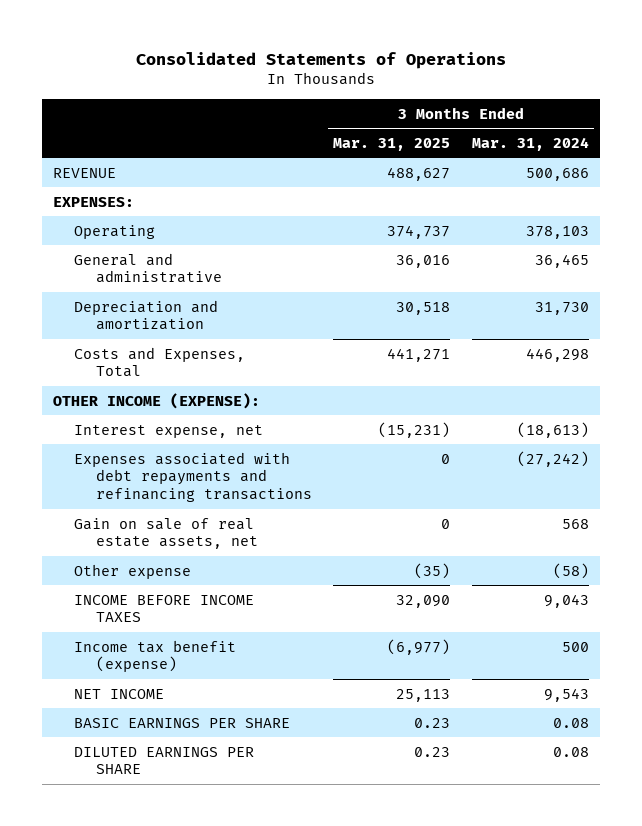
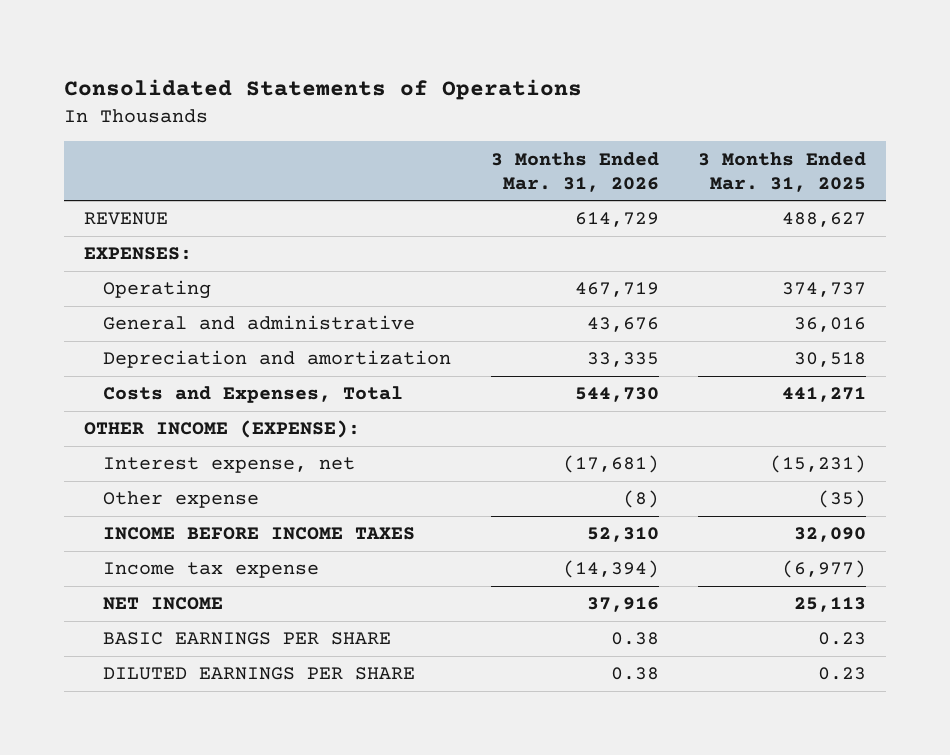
- | 3 Months Ended Mar. 31, 2025 | 3 Months Ended Mar. 31, 2024
+ | 3 Months Ended Mar. 31, 2026 | 3 Months Ended Mar. 31, 2025
- Expenses associated with debt repayments and refinancing transactions | 0 | (27,242)
- Gain on sale of real estate assets, net | 0 | 568
- Income tax benefit (expense) | (6,977) | 500
+ Income tax expense | (14,394) | (6,977)

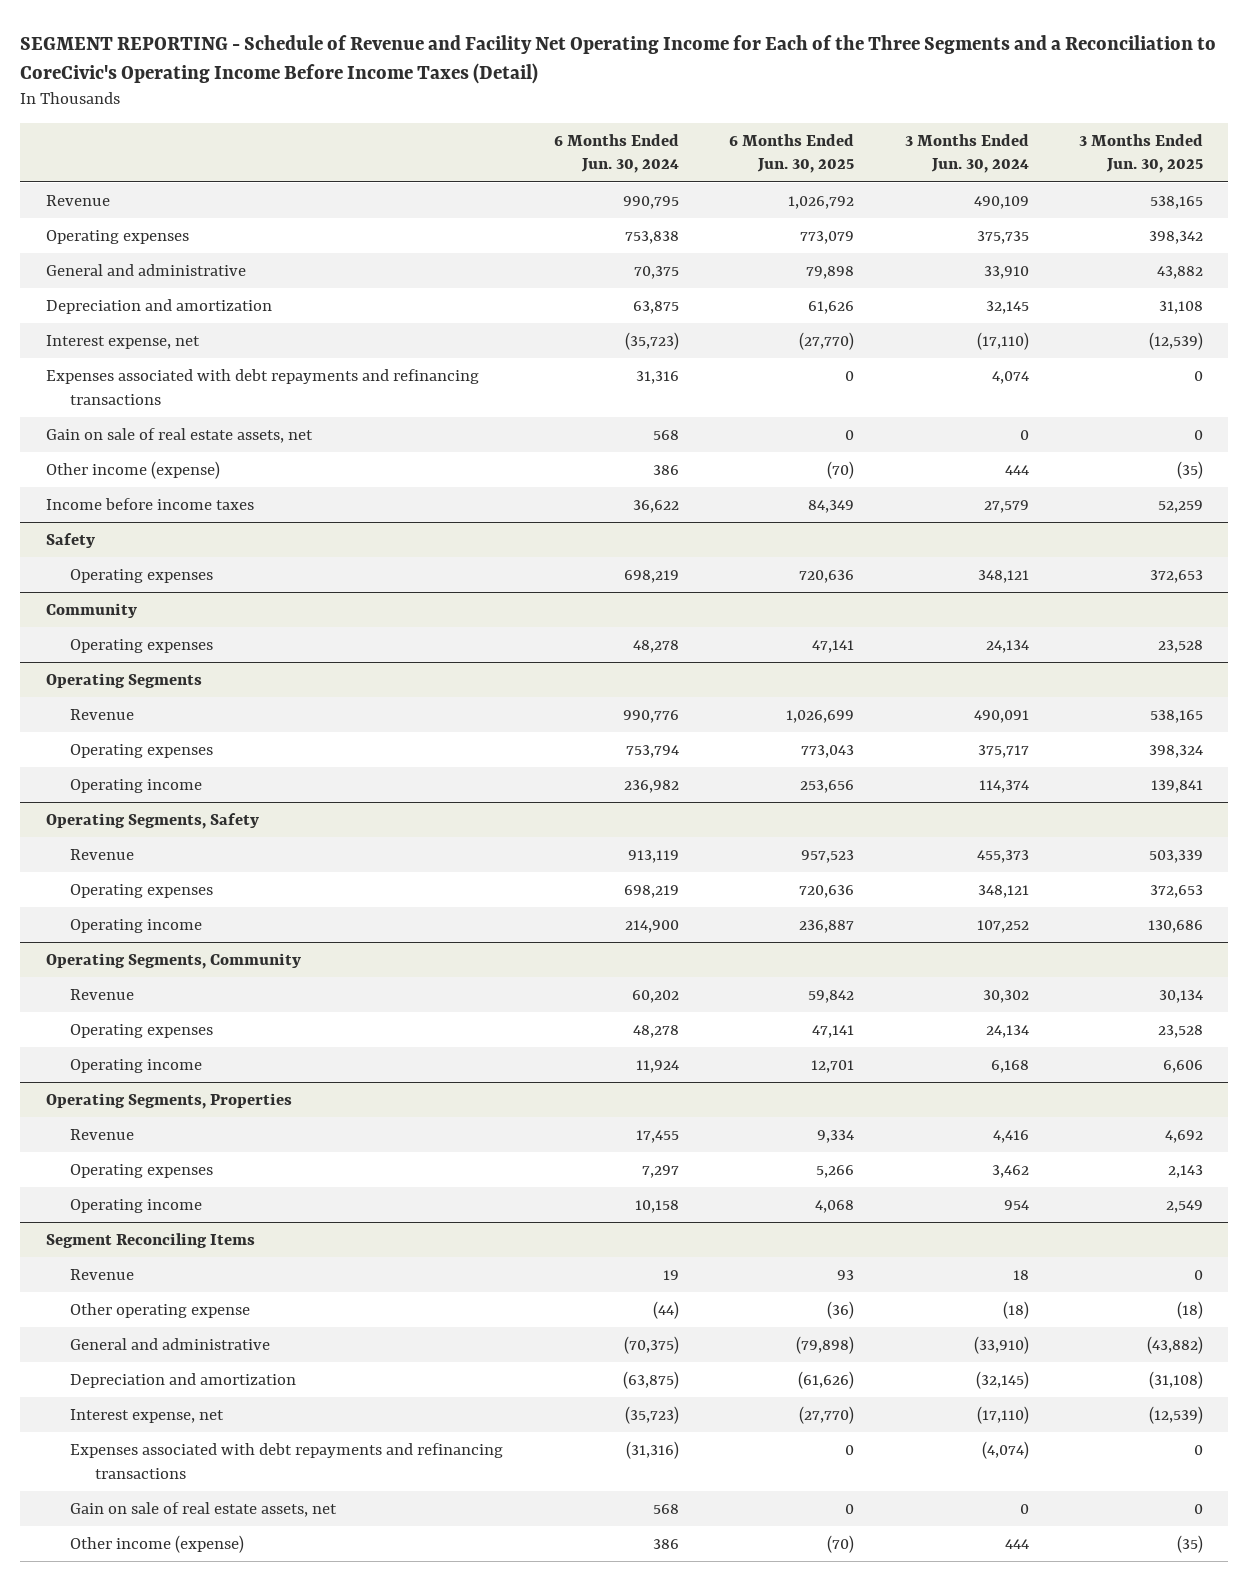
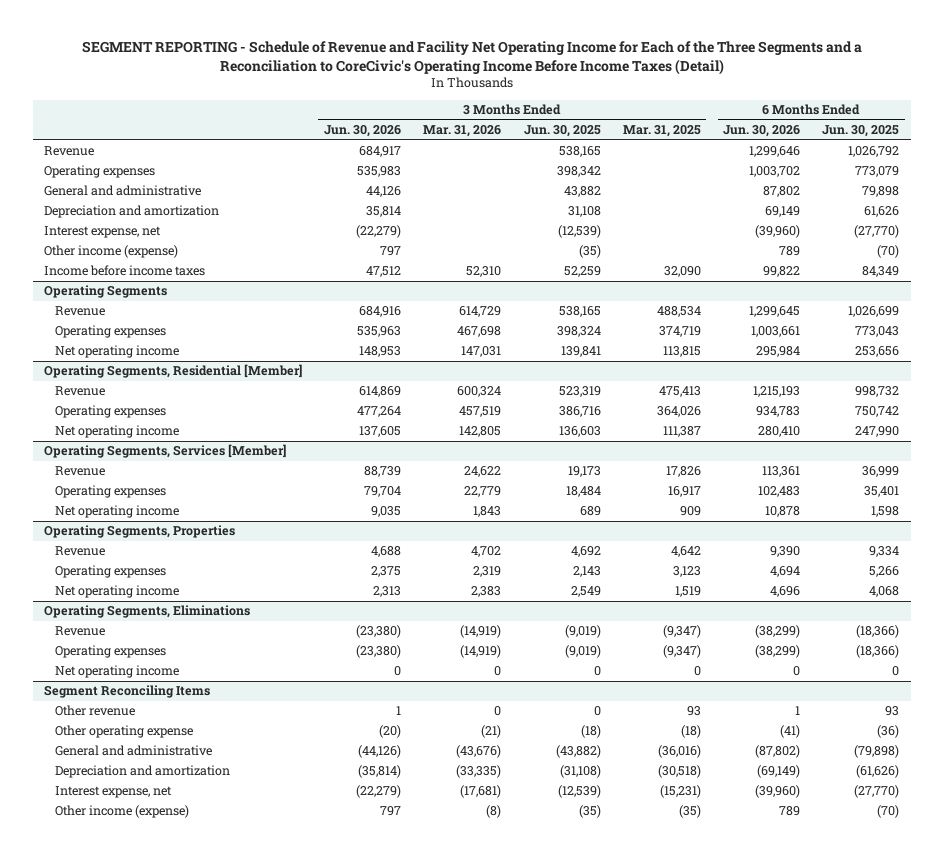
- | 6 Months Ended Jun. 30, 2024 | 6 Months Ended Jun. 30, 2025 | 3 Months Ended Jun. 30, 2024 | 3 Months Ended Jun. 30, 2025
+ | 3 Months Ended Jun. 30, 2026 | 3 Months Ended Mar. 31, 2026 | 3 Months Ended Jun. 30, 2025 | 3 Months Ended Mar. 31, 2025 | 6 Months Ended Jun. 30, 2026 | 6 Months Ended Jun. 30, 2025
- Expenses associated with debt repayments and refinancing transactions | 31,316 | 0 | 4,074 | 0
- Gain on sale of real estate assets, net | 568 | 0 | 0 | 0
- Safety
- Operating expenses | 698,219 | 720,636 | 348,121 | 372,653
- Community
- Operating expenses | 48,278 | 47,141 | 24,134 | 23,528
@ Operating Segments
- Operating income | 236,982 | 253,656 | 114,374 | 139,841
- Operating Segments, Safety
- Revenue | 913,119 | 957,523 | 455,373 | 503,339
- Operating expenses | 698,219 | 720,636 | 348,121 | 372,653
- Operating income | 214,900 | 236,887 | 107,252 | 130,686
- Operating Segments, Community
- Revenue | 60,202 | 59,842 | 30,302 | 30,134
- Operating expenses | 48,278 | 47,141 | 24,134 | 23,528
- Operating income | 11,924 | 12,701 | 6,168 | 6,606
@ Operating Segments
+ Net operating income | 148,953 | 147,031 | 139,841 | 113,815 | 295,984 | 253,656
+ Operating Segments, Residential [Member]
+ Revenue | 614,869 | 600,324 | 523,319 | 475,413 | 1,215,193 | 998,732
+ Operating expenses | 477,264 | 457,519 | 386,716 | 364,026 | 934,783 | 750,742
+ Net operating income | 137,605 | 142,805 | 136,603 | 111,387 | 280,410 | 247,990
+ Operating Segments, Services [Member]
+ Revenue | 88,739 | 24,622 | 19,173 | 17,826 | 113,361 | 36,999
+ Operating expenses | 79,704 | 22,779 | 18,484 | 16,917 | 102,483 | 35,401
+ Net operating income | 9,035 | 1,843 | 689 | 909 | 10,878 | 1,598
@ Operating Segments, Properties
- Operating income | 10,158 | 4,068 | 954 | 2,549
+ Net operating income | 2,313 | 2,383 | 2,549 | 1,519 | 4,696 | 4,068
+ Operating Segments, Eliminations
+ Revenue | (23,380) | (14,919) | (9,019) | (9,347) | (38,299) | (18,366)
+ Operating expenses | (23,380) | (14,919) | (9,019) | (9,347) | (38,299) | (18,366)
+ Net operating income | 0 | 0 | 0 | 0 | 0 | 0
@ Segment Reconciling Items
- Revenue | 19 | 93 | 18 | 0
+ Other revenue | 1 | 0 | 0 | 93 | 1 | 93
- Expenses associated with debt repayments and refinancing transactions | (31,316) | 0 | (4,074) | 0
- Gain on sale of real estate assets, net | 568 | 0 | 0 | 0

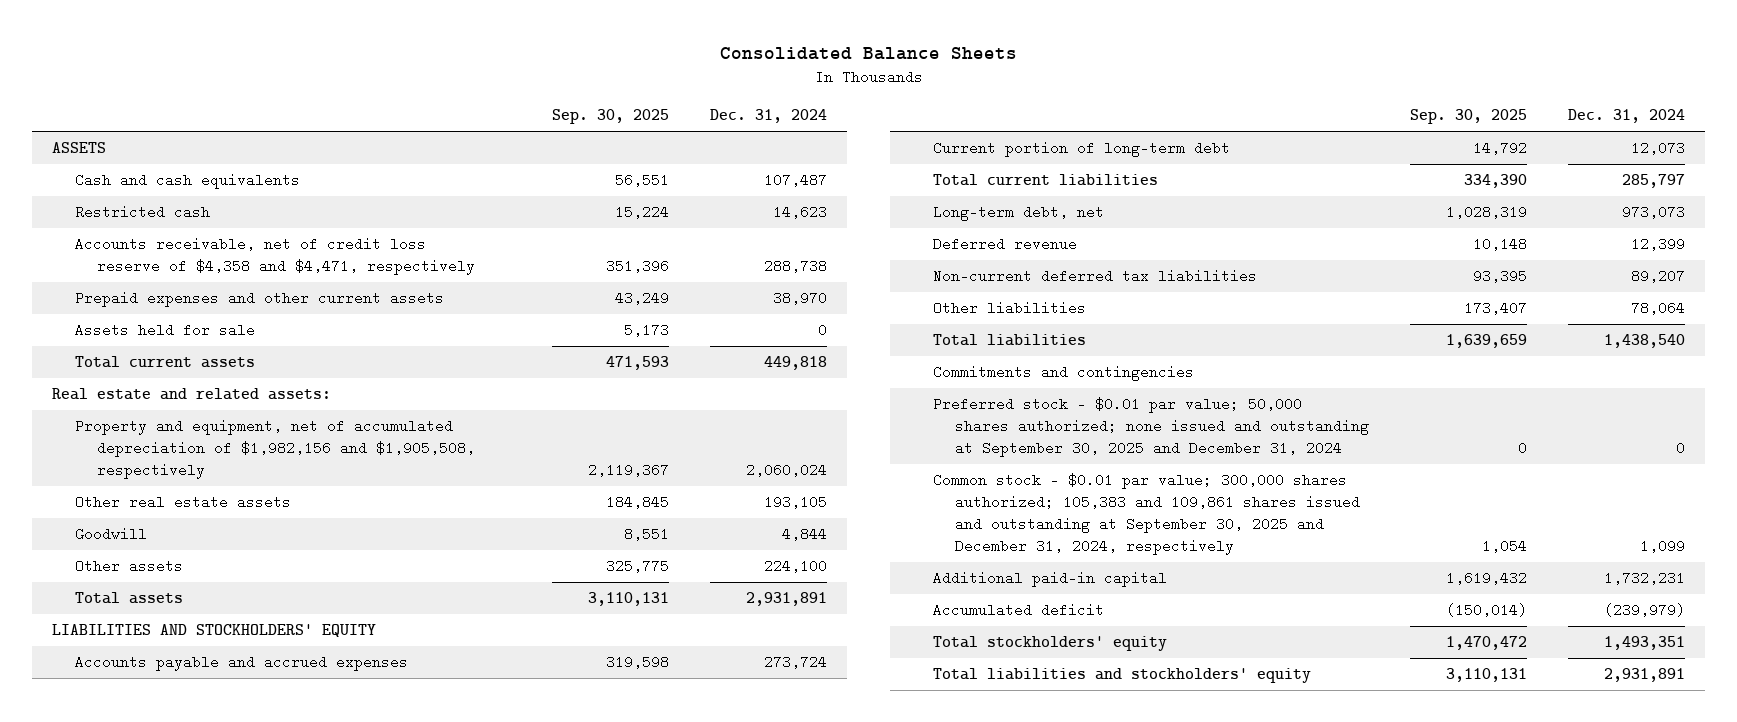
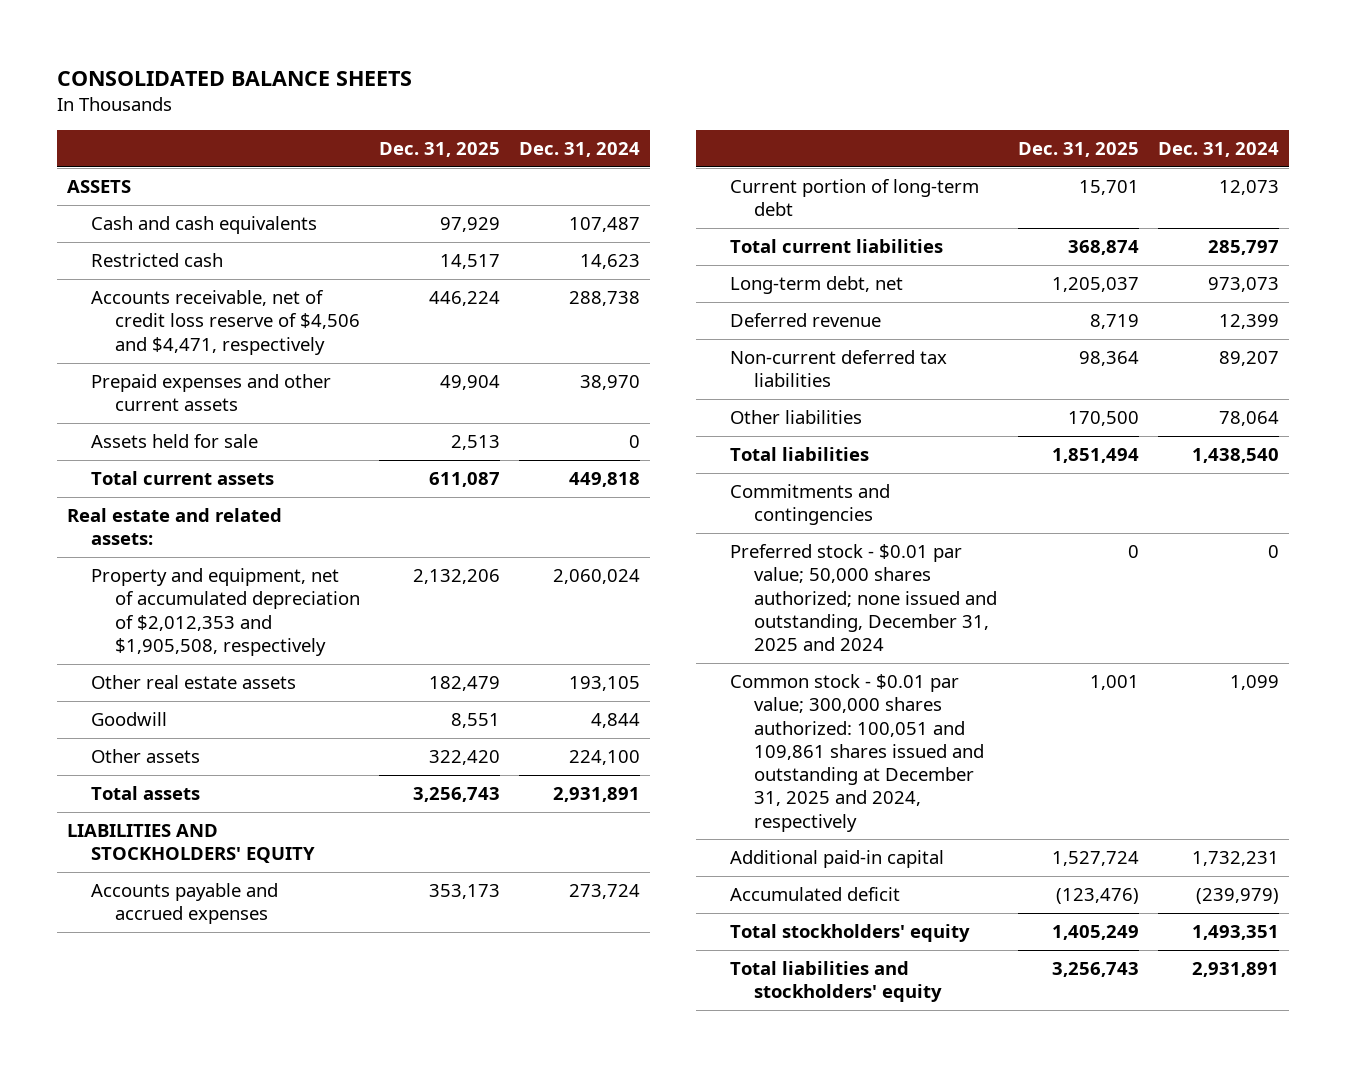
- Consolidated Balance Sheets
+ CONSOLIDATED BALANCE SHEETS
- | Sep. 30, 2025 | Dec. 31, 2024
+ | Dec. 31, 2025 | Dec. 31, 2024
- Accounts receivable, net of credit loss reserve of $4,358 and $4,471, respectively | 351,396 | 288,738
+ Accounts receivable, net of credit loss reserve of $4,506 and $4,471, respectively | 446,224 | 288,738
- Property and equipment, net of accumulated depreciation of $1,982,156 and $1,905,508, respectively | 2,119,367 | 2,060,024
+ Property and equipment, net of accumulated depreciation of $2,012,353 and $1,905,508, respectively | 2,132,206 | 2,060,024
- Preferred stock - $0.01 par value; 50,000 shares authorized; none issued and outstanding at September 30, 2025 and December 31, 2024 | 0 | 0
- Common stock - $0.01 par value; 300,000 shares authorized; 105,383 and 109,861 shares issued and outstanding at September 30, 2025 and December 31, 2024, respectively | 1,054 | 1,099
+ Preferred stock - $0.01 par value; 50,000 shares authorized; none issued and outstanding, December 31, 2025 and 2024 | 0 | 0
+ Common stock - $0.01 par value; 300,000 shares authorized: 100,051 and 109,861 shares issued and outstanding at December 31, 2025 and 2024, respectively | 1,001 | 1,099

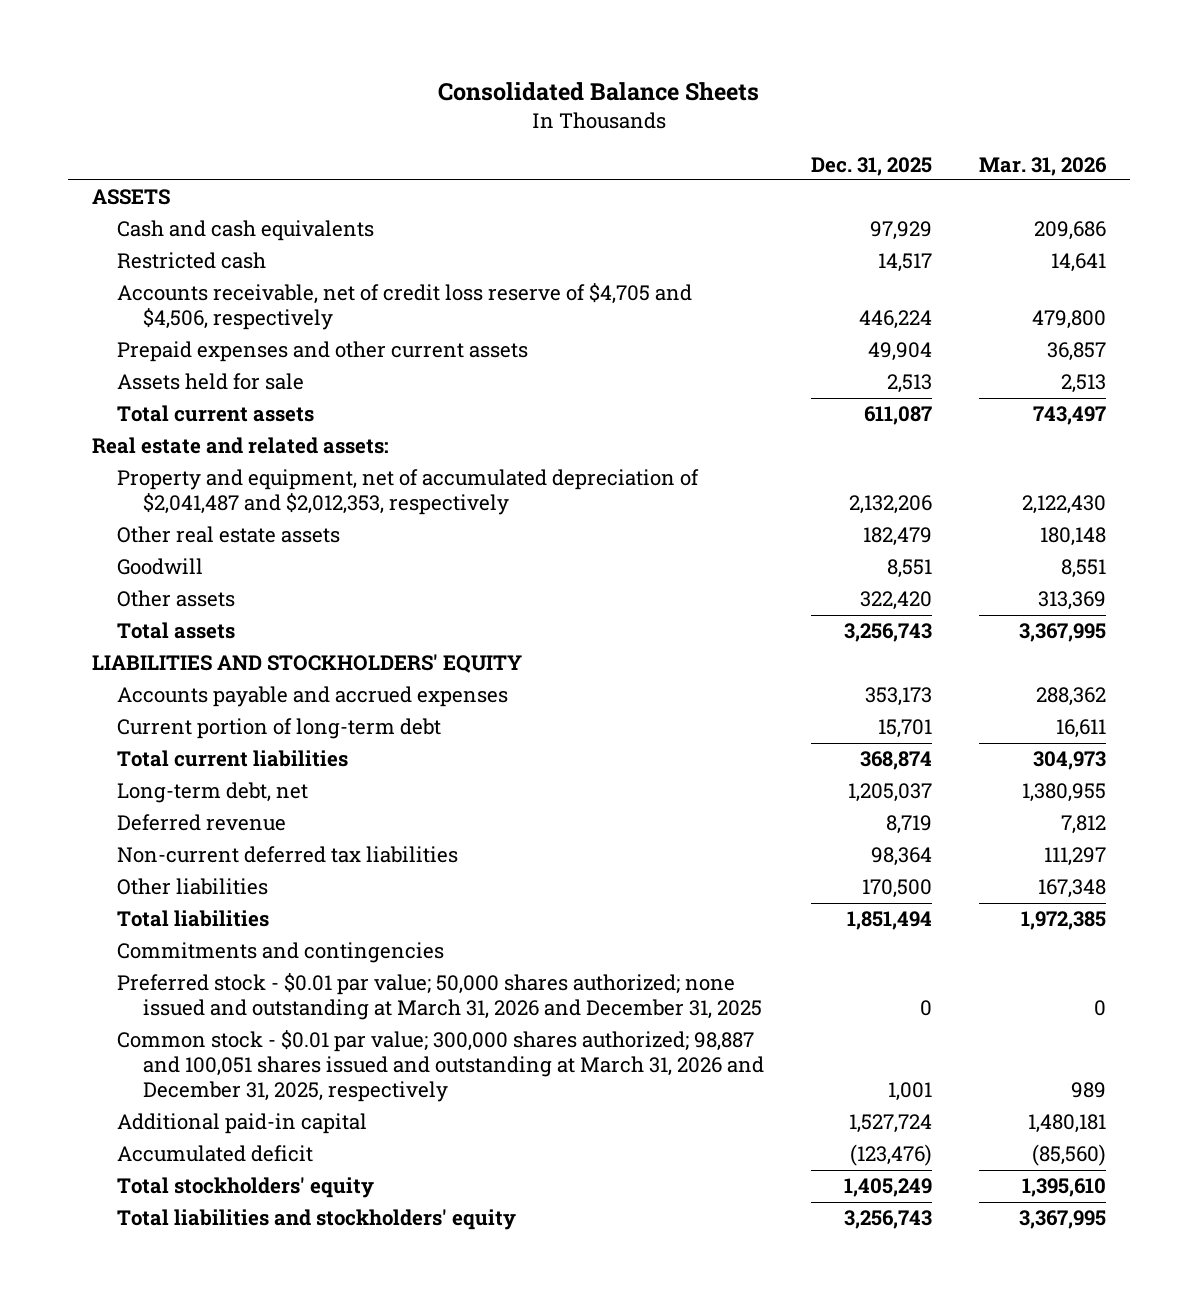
- CONSOLIDATED BALANCE SHEETS
+ Consolidated Balance Sheets
- | Dec. 31, 2025 | Dec. 31, 2024
+ | Dec. 31, 2025 | Mar. 31, 2026
- Accounts receivable, net of credit loss reserve of $4,506 and $4,471, respectively | 446,224 | 288,738
+ Accounts receivable, net of credit loss reserve of $4,705 and $4,506, respectively | 446,224 | 479,800
- Property and equipment, net of accumulated depreciation of $2,012,353 and $1,905,508, respectively | 2,132,206 | 2,060,024
+ Property and equipment, net of accumulated depreciation of $2,041,487 and $2,012,353, respectively | 2,132,206 | 2,122,430
- Preferred stock - $0.01 par value; 50,000 shares authorized; none issued and outstanding, December 31, 2025 and 2024 | 0 | 0
- Common stock - $0.01 par value; 300,000 shares authorized: 100,051 and 109,861 shares issued and outstanding at December 31, 2025 and 2024, respectively | 1,001 | 1,099
+ Preferred stock - $0.01 par value; 50,000 shares authorized; none issued and outstanding at March 31, 2026 and December 31, 2025 | 0 | 0
+ Common stock - $0.01 par value; 300,000 shares authorized; 98,887 and 100,051 shares issued and outstanding at March 31, 2026 and December 31, 2025, respectively | 1,001 | 989

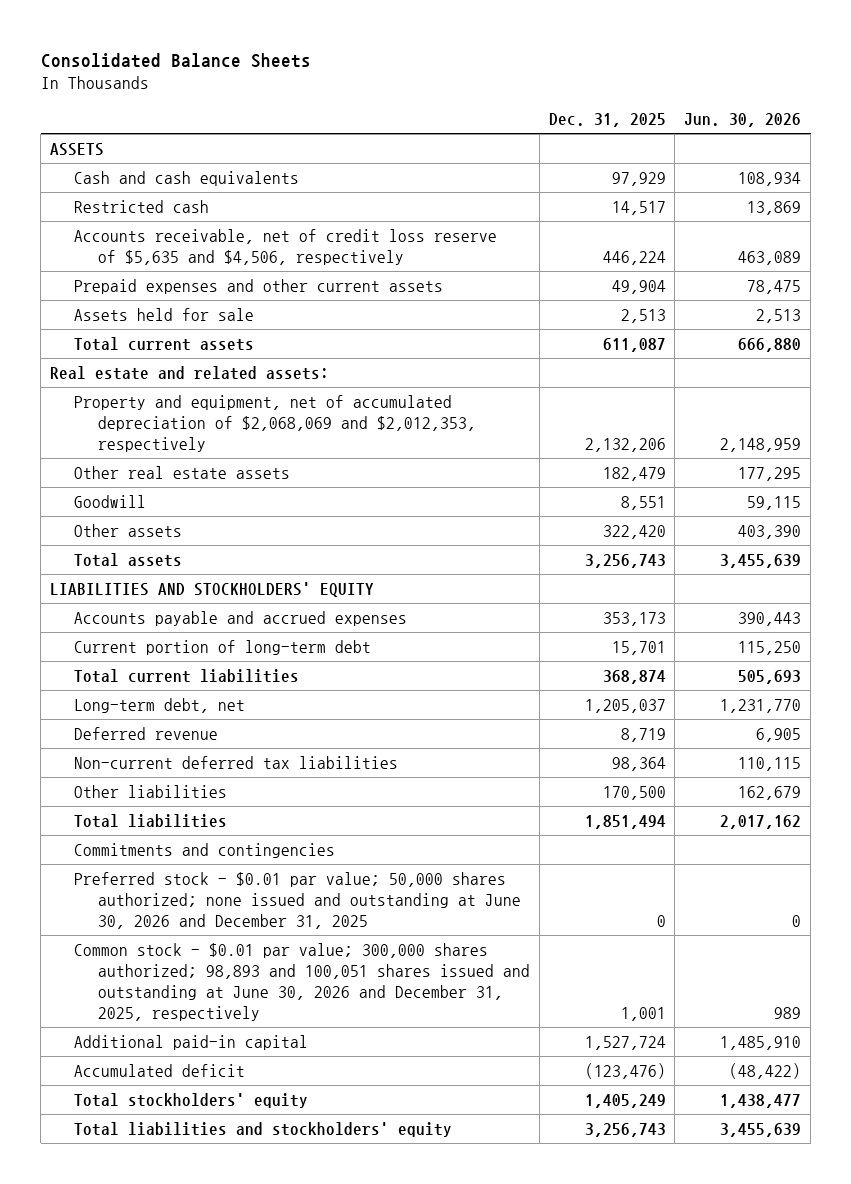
- | Dec. 31, 2025 | Mar. 31, 2026
+ | Dec. 31, 2025 | Jun. 30, 2026
- Accounts receivable, net of credit loss reserve of $4,705 and $4,506, respectively | 446,224 | 479,800
+ Accounts receivable, net of credit loss reserve of $5,635 and $4,506, respectively | 446,224 | 463,089
- Property and equipment, net of accumulated depreciation of $2,041,487 and $2,012,353, respectively | 2,132,206 | 2,122,430
+ Property and equipment, net of accumulated depreciation of $2,068,069 and $2,012,353, respectively | 2,132,206 | 2,148,959
- Preferred stock - $0.01 par value; 50,000 shares authorized; none issued and outstanding at March 31, 2026 and December 31, 2025 | 0 | 0
- Common stock - $0.01 par value; 300,000 shares authorized; 98,887 and 100,051 shares issued and outstanding at March 31, 2026 and December 31, 2025, respectively | 1,001 | 989
+ Preferred stock - $0.01 par value; 50,000 shares authorized; none issued and outstanding at June 30, 2026 and December 31, 2025 | 0 | 0
+ Common stock - $0.01 par value; 300,000 shares authorized; 98,893 and 100,051 shares issued and outstanding at June 30, 2026 and December 31, 2025, respectively | 1,001 | 989

